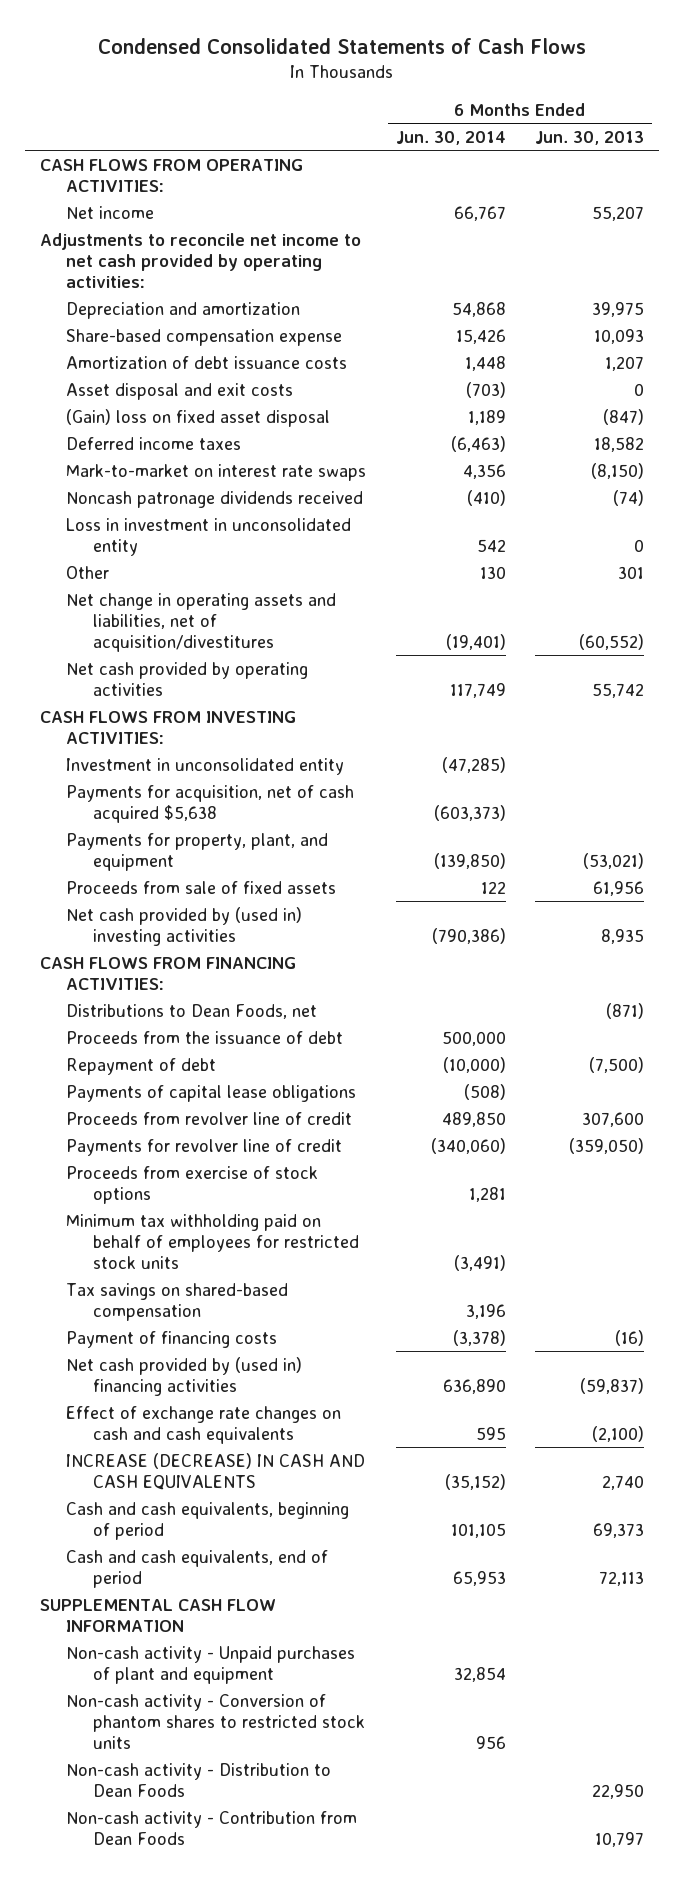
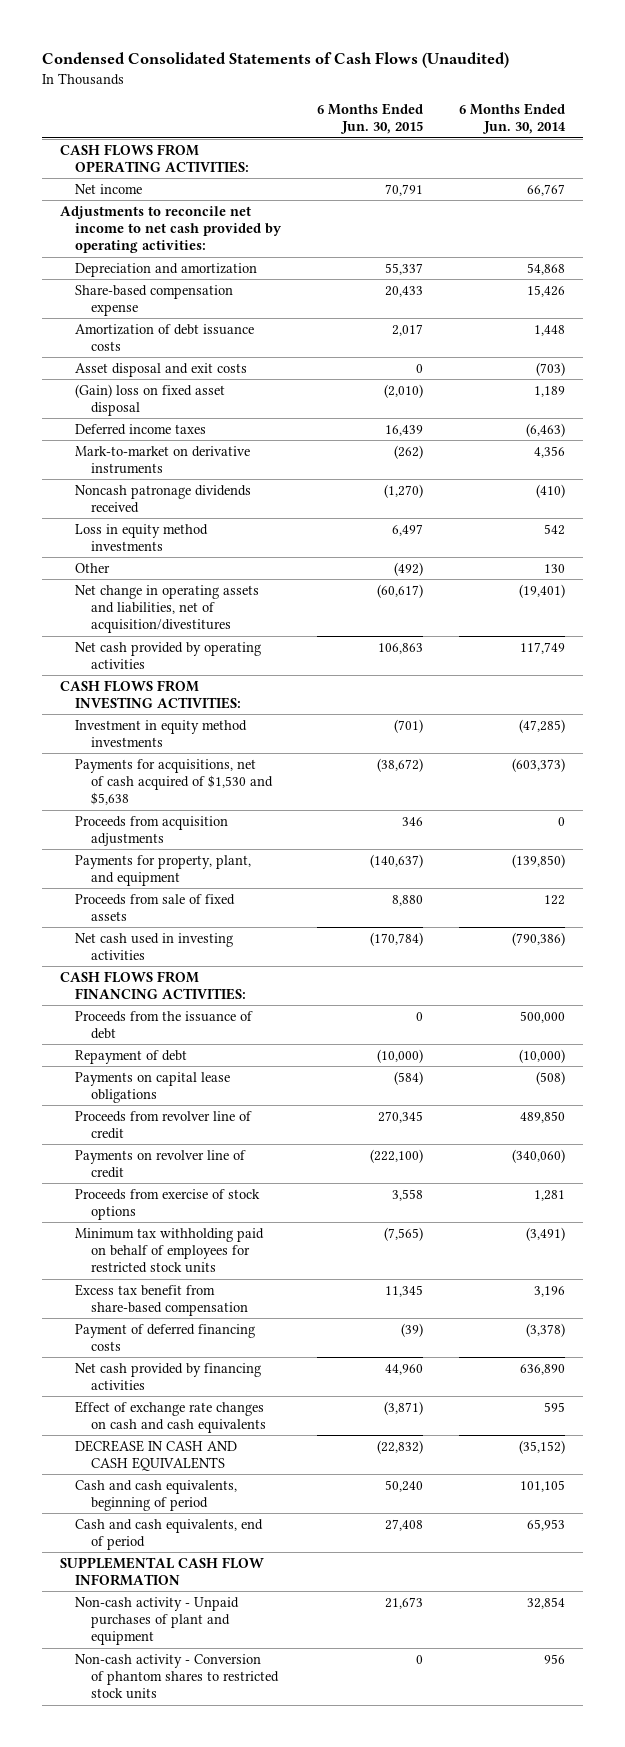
- Condensed Consolidated Statements of Cash Flows
+ Condensed Consolidated Statements of Cash Flows (Unaudited)
- | 6 Months Ended Jun. 30, 2014 | 6 Months Ended Jun. 30, 2013
+ | 6 Months Ended Jun. 30, 2015 | 6 Months Ended Jun. 30, 2014
- Mark-to-market on interest rate swaps | 4,356 | (8,150)
+ Mark-to-market on derivative instruments | (262) | 4,356
- Loss in investment in unconsolidated entity | 542 | 0
+ Loss in equity method investments | 6,497 | 542
- Investment in unconsolidated entity | (47,285) |
- Payments for acquisition, net of cash acquired $5,638 | (603,373) |
+ Investment in equity method investments | (701) | (47,285)
+ Payments for acquisitions, net of cash acquired of $1,530 and $5,638 | (38,672) | (603,373)
+ Proceeds from acquisition adjustments | 346 | 0
- Net cash provided by (used in) investing activities | (790,386) | 8,935
+ Net cash used in investing activities | (170,784) | (790,386)
- Distributions to Dean Foods, net | | (871)
- Payments of capital lease obligations | (508) |
+ Payments on capital lease obligations | (584) | (508)
- Payments for revolver line of credit | (340,060) | (359,050)
+ Payments on revolver line of credit | (222,100) | (340,060)
- Tax savings on shared-based compensation | 3,196 |
- Payment of financing costs | (3,378) | (16)
- Net cash provided by (used in) financing activities | 636,890 | (59,837)
+ Excess tax benefit from share-based compensation | 11,345 | 3,196
+ Payment of deferred financing costs | (39) | (3,378)
+ Net cash provided by financing activities | 44,960 | 636,890
- INCREASE (DECREASE) IN CASH AND CASH EQUIVALENTS | (35,152) | 2,740
+ DECREASE IN CASH AND CASH EQUIVALENTS | (22,832) | (35,152)
- Non-cash activity - Distribution to Dean Foods | | 22,950
- Non-cash activity - Contribution from Dean Foods | | 10,797

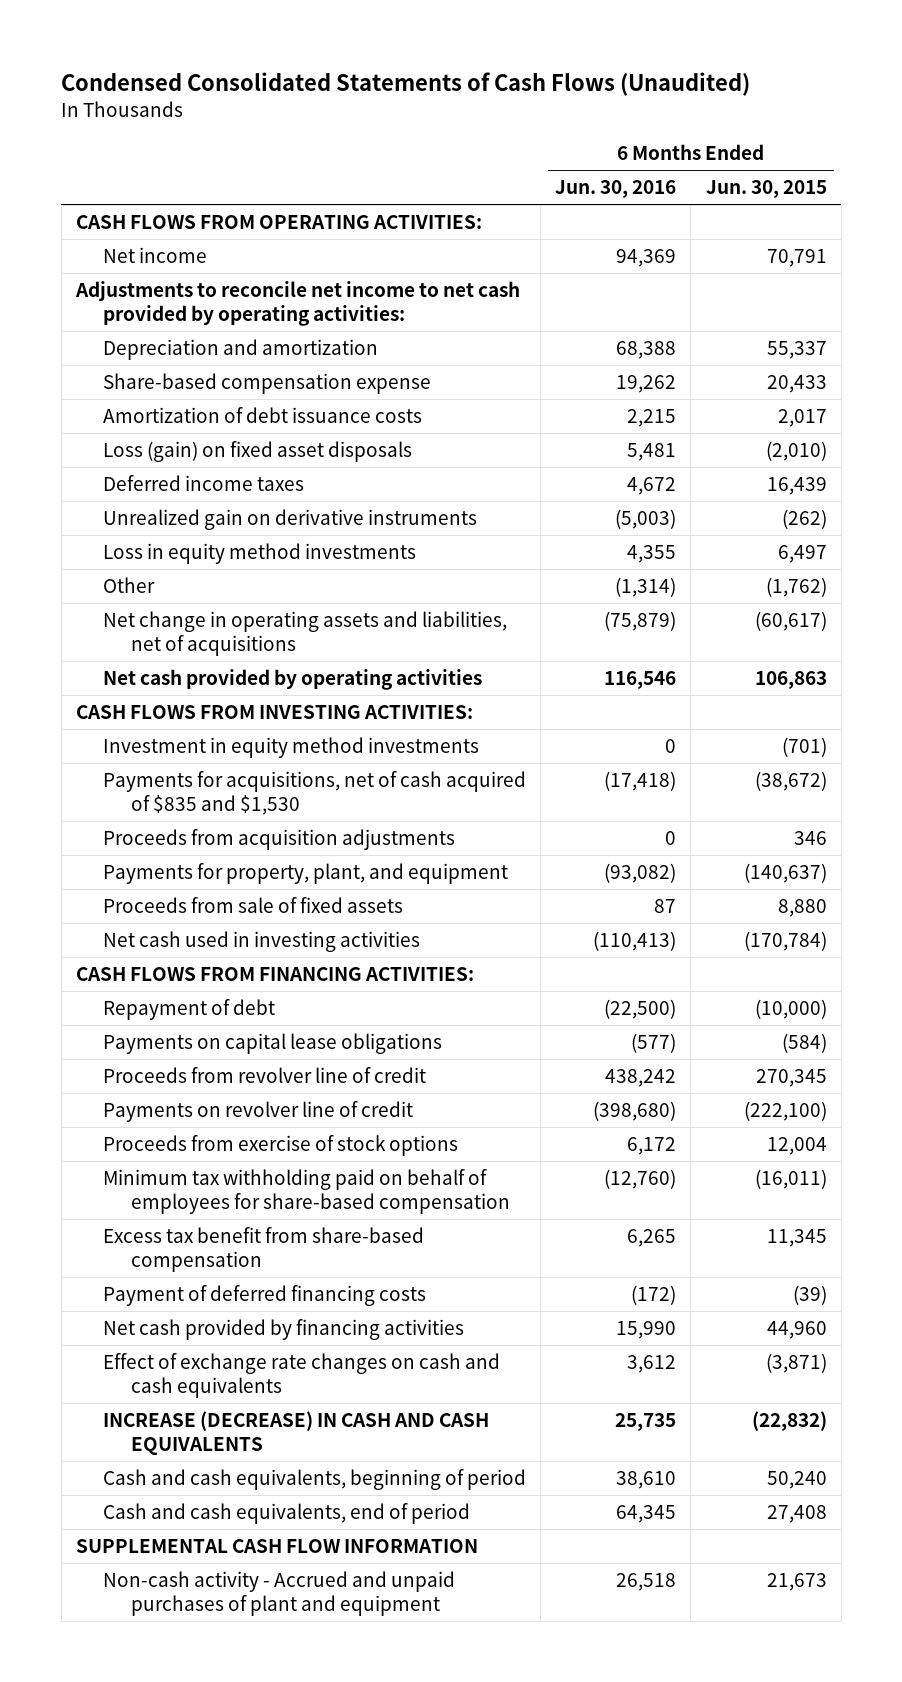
- | 6 Months Ended Jun. 30, 2015 | 6 Months Ended Jun. 30, 2014
+ | 6 Months Ended Jun. 30, 2016 | 6 Months Ended Jun. 30, 2015
- Asset disposal and exit costs | 0 | (703)
- (Gain) loss on fixed asset disposal | (2,010) | 1,189
+ Loss (gain) on fixed asset disposals | 5,481 | (2,010)
- Mark-to-market on derivative instruments | (262) | 4,356
- Noncash patronage dividends received | (1,270) | (410)
+ Unrealized gain on derivative instruments | (5,003) | (262)
- Other | (492) | 130
- Net change in operating assets and liabilities, net of acquisition/divestitures | (60,617) | (19,401)
+ Other | (1,314) | (1,762)
+ Net change in operating assets and liabilities, net of acquisitions | (75,879) | (60,617)
- Payments for acquisitions, net of cash acquired of $1,530 and $5,638 | (38,672) | (603,373)
+ Payments for acquisitions, net of cash acquired of $835 and $1,530 | (17,418) | (38,672)
- Proceeds from the issuance of debt | 0 | 500,000
- Proceeds from exercise of stock options | 3,558 | 1,281
- Minimum tax withholding paid on behalf of employees for restricted stock units | (7,565) | (3,491)
+ Proceeds from exercise of stock options | 6,172 | 12,004
+ Minimum tax withholding paid on behalf of employees for share-based compensation | (12,760) | (16,011)
- DECREASE IN CASH AND CASH EQUIVALENTS | (22,832) | (35,152)
+ INCREASE (DECREASE) IN CASH AND CASH EQUIVALENTS | 25,735 | (22,832)
- Non-cash activity - Unpaid purchases of plant and equipment | 21,673 | 32,854
- Non-cash activity - Conversion of phantom shares to restricted stock units | 0 | 956
+ Non-cash activity - Accrued and unpaid purchases of plant and equipment | 26,518 | 21,673

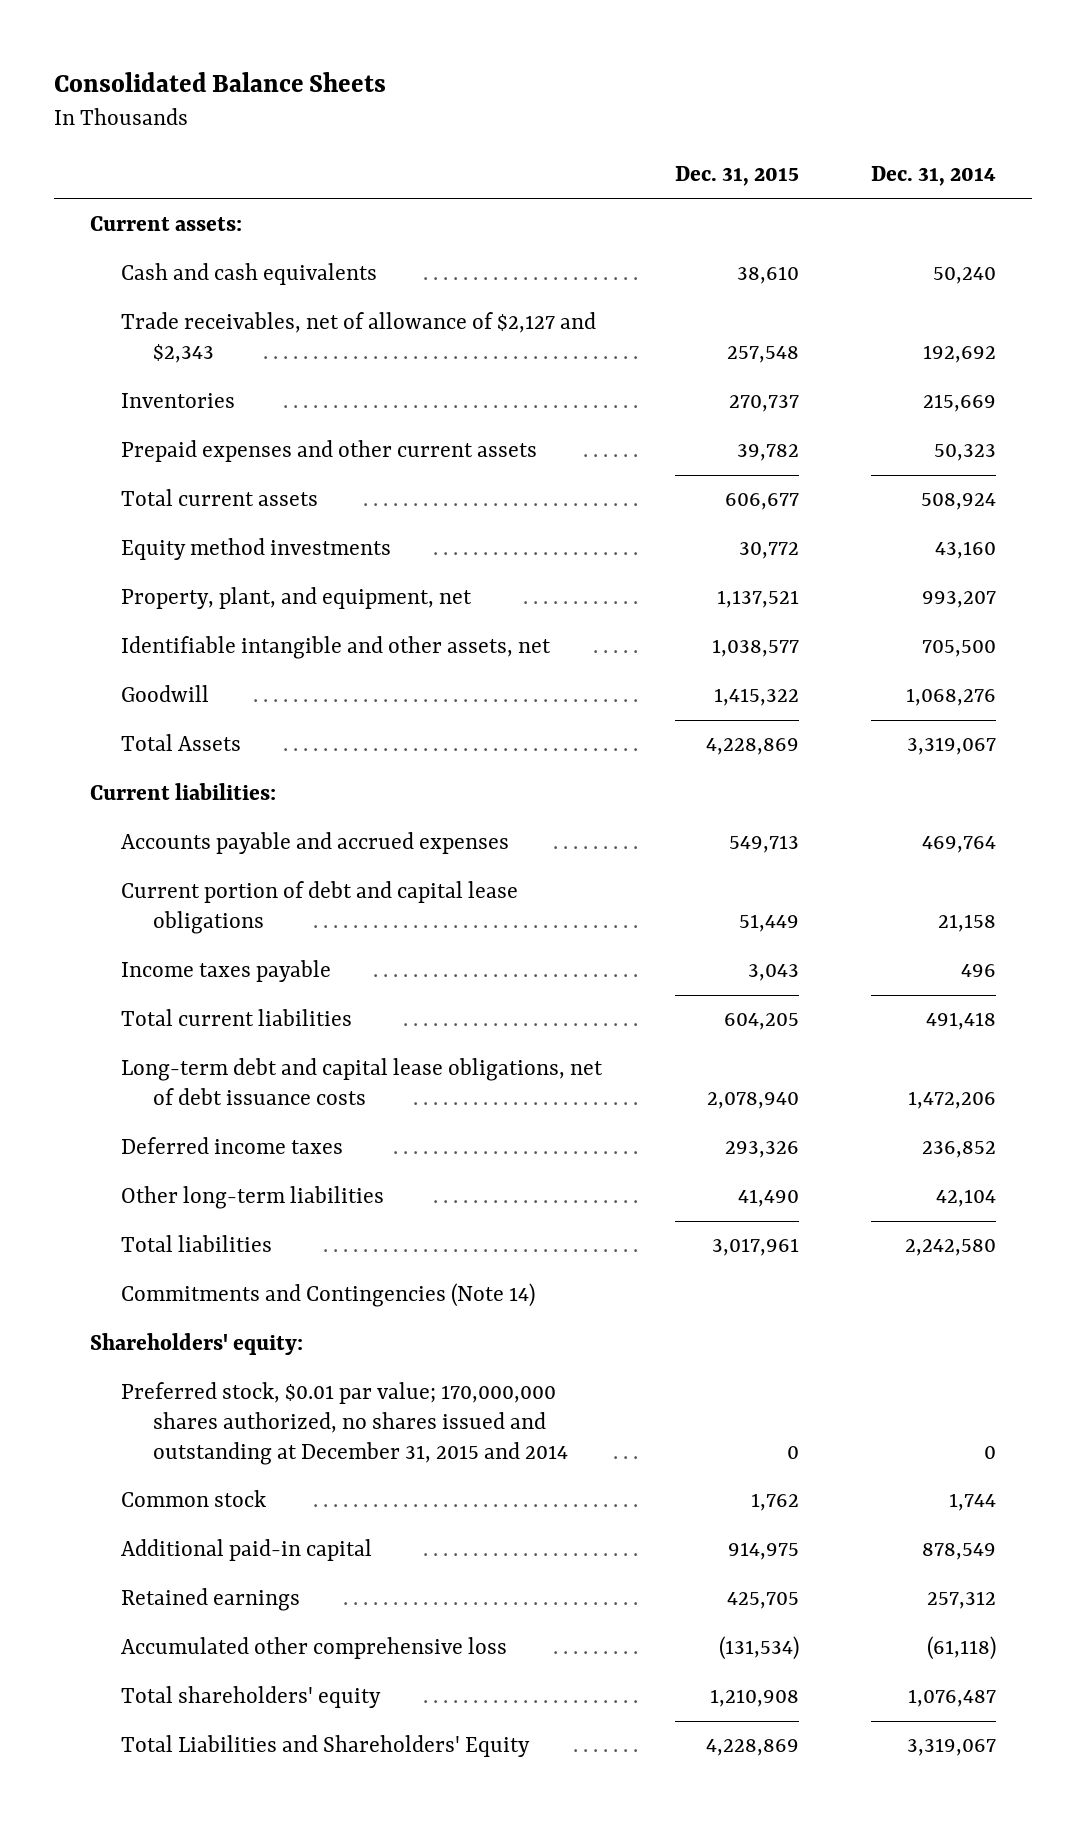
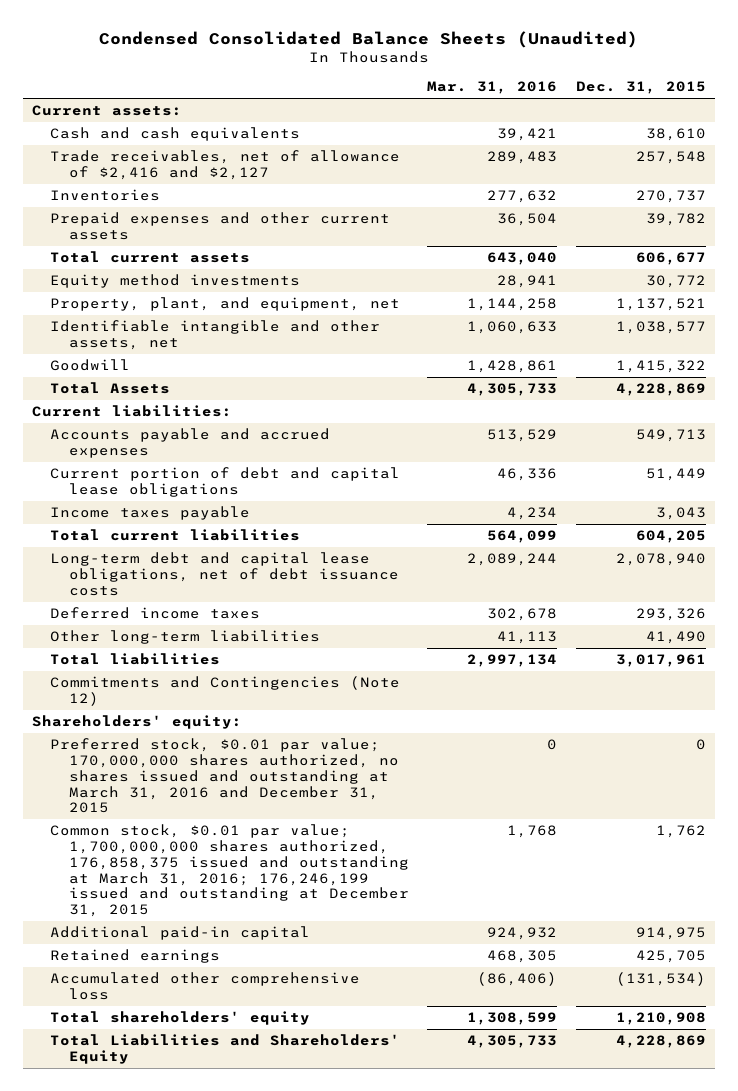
- Consolidated Balance Sheets
+ Condensed Consolidated Balance Sheets (Unaudited)
- | Dec. 31, 2015 | Dec. 31, 2014
+ | Mar. 31, 2016 | Dec. 31, 2015
- Trade receivables, net of allowance of $2,127 and $2,343 | 257,548 | 192,692
+ Trade receivables, net of allowance of $2,416 and $2,127 | 289,483 | 257,548
- Commitments and Contingencies (Note 14)
+ Commitments and Contingencies (Note 12)
- Preferred stock, $0.01 par value; 170,000,000 shares authorized, no shares issued and outstanding at December 31, 2015 and 2014 | 0 | 0
- Common stock | 1,762 | 1,744
+ Preferred stock, $0.01 par value; 170,000,000 shares authorized, no shares issued and outstanding at March 31, 2016 and December 31, 2015 | 0 | 0
+ Common stock, $0.01 par value; 1,700,000,000 shares authorized, 176,858,375 issued and outstanding at March 31, 2016; 176,246,199 issued and outstanding at December 31, 2015 | 1,768 | 1,762

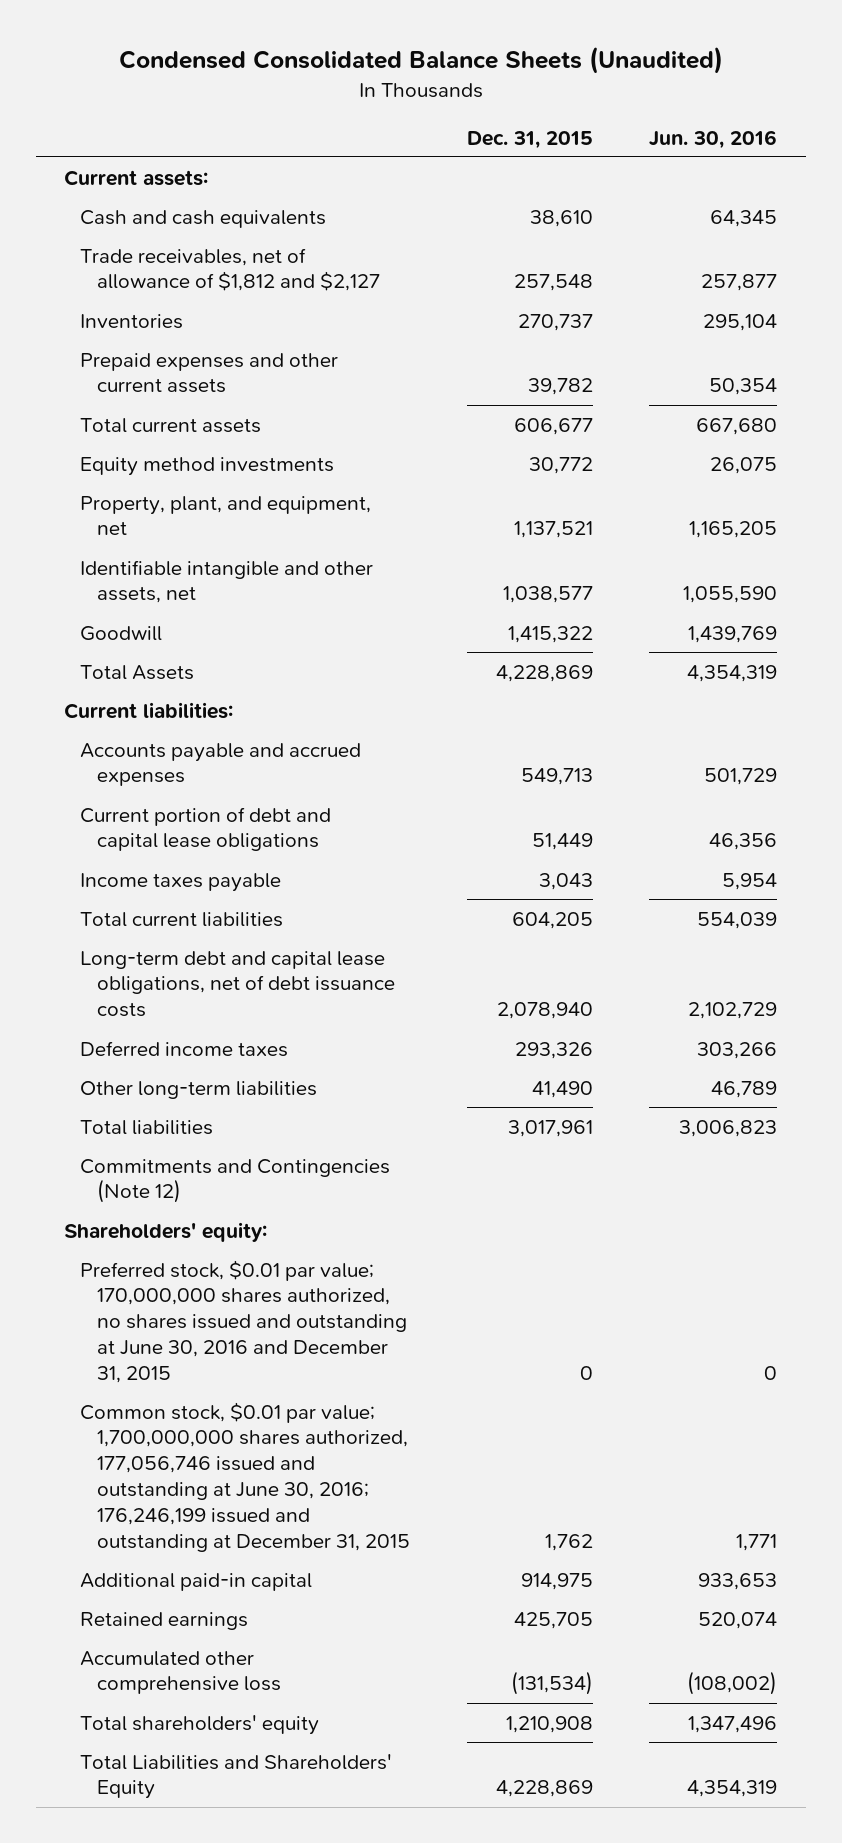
- | Mar. 31, 2016 | Dec. 31, 2015
+ | Dec. 31, 2015 | Jun. 30, 2016
- Trade receivables, net of allowance of $2,416 and $2,127 | 289,483 | 257,548
+ Trade receivables, net of allowance of $1,812 and $2,127 | 257,548 | 257,877
- Preferred stock, $0.01 par value; 170,000,000 shares authorized, no shares issued and outstanding at March 31, 2016 and December 31, 2015 | 0 | 0
- Common stock, $0.01 par value; 1,700,000,000 shares authorized, 176,858,375 issued and outstanding at March 31, 2016; 176,246,199 issued and outstanding at December 31, 2015 | 1,768 | 1,762
+ Preferred stock, $0.01 par value; 170,000,000 shares authorized, no shares issued and outstanding at June 30, 2016 and December 31, 2015 | 0 | 0
+ Common stock, $0.01 par value; 1,700,000,000 shares authorized, 177,056,746 issued and outstanding at June 30, 2016; 176,246,199 issued and outstanding at December 31, 2015 | 1,762 | 1,771

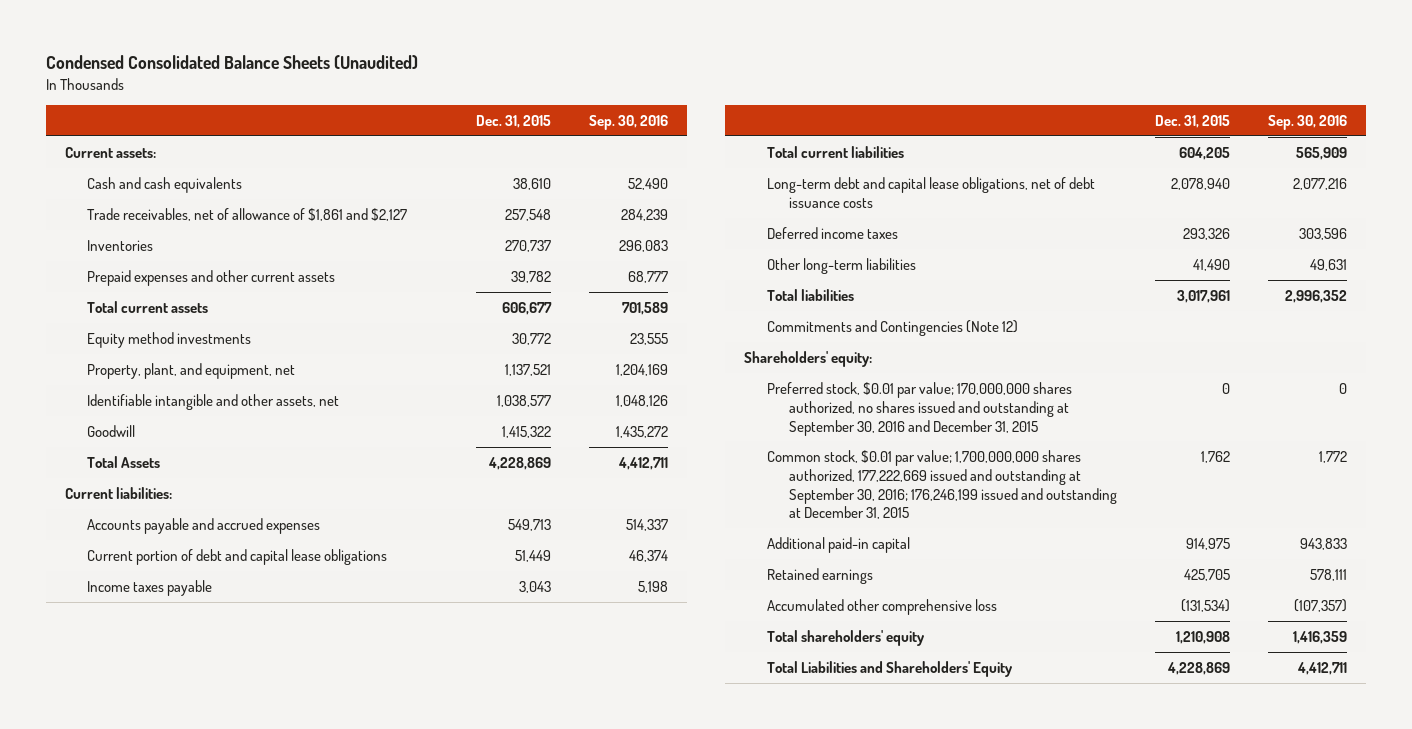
- | Dec. 31, 2015 | Jun. 30, 2016
+ | Dec. 31, 2015 | Sep. 30, 2016
- Trade receivables, net of allowance of $1,812 and $2,127 | 257,548 | 257,877
+ Trade receivables, net of allowance of $1,861 and $2,127 | 257,548 | 284,239
- Preferred stock, $0.01 par value; 170,000,000 shares authorized, no shares issued and outstanding at June 30, 2016 and December 31, 2015 | 0 | 0
- Common stock, $0.01 par value; 1,700,000,000 shares authorized, 177,056,746 issued and outstanding at June 30, 2016; 176,246,199 issued and outstanding at December 31, 2015 | 1,762 | 1,771
+ Preferred stock, $0.01 par value; 170,000,000 shares authorized, no shares issued and outstanding at September 30, 2016 and December 31, 2015 | 0 | 0
+ Common stock, $0.01 par value; 1,700,000,000 shares authorized, 177,222,669 issued and outstanding at September 30, 2016; 176,246,199 issued and outstanding at December 31, 2015 | 1,762 | 1,772

